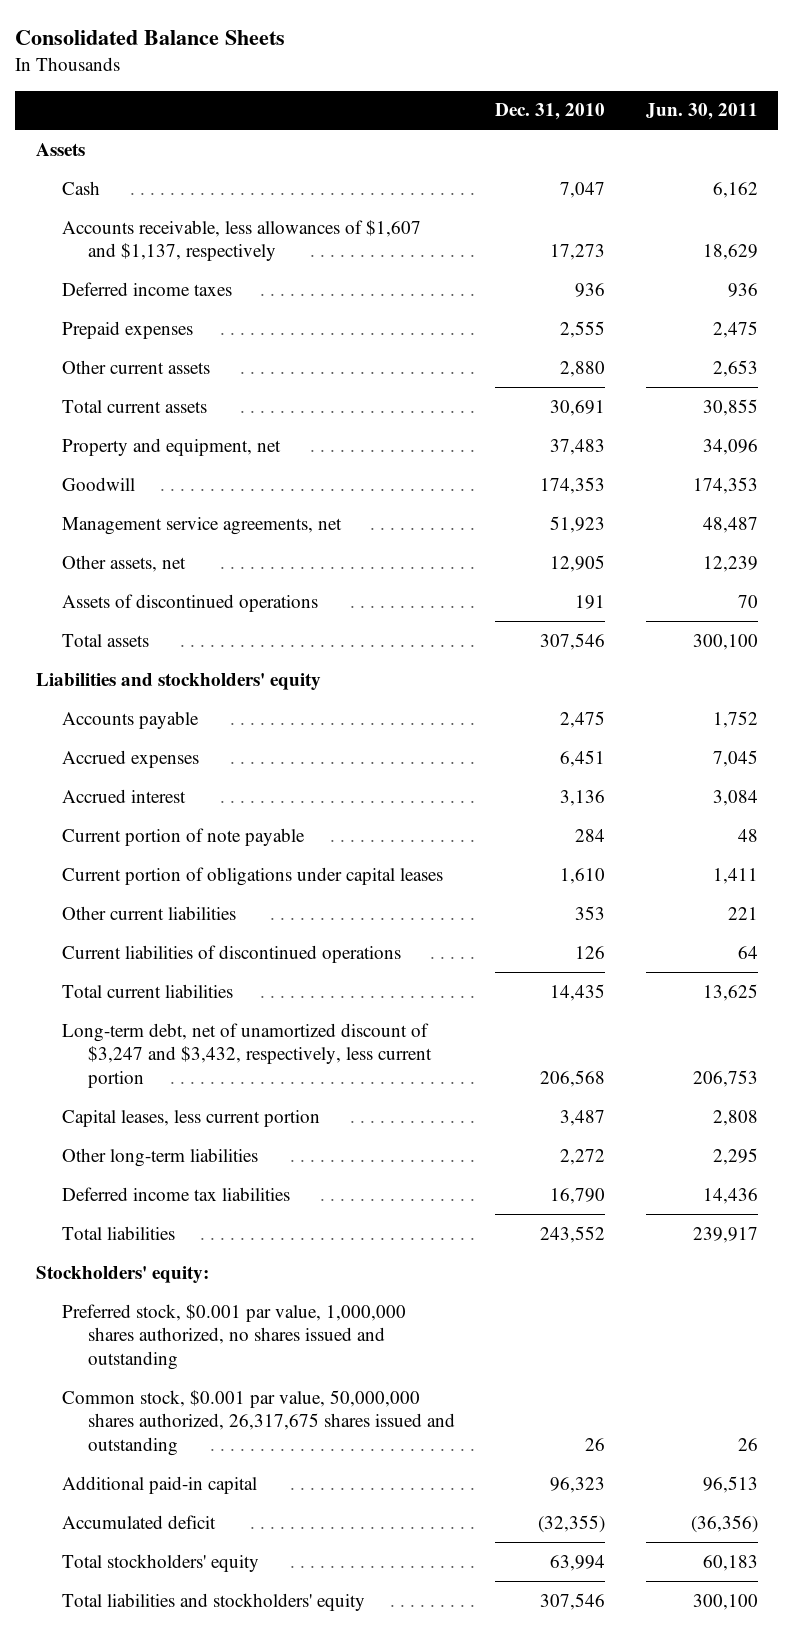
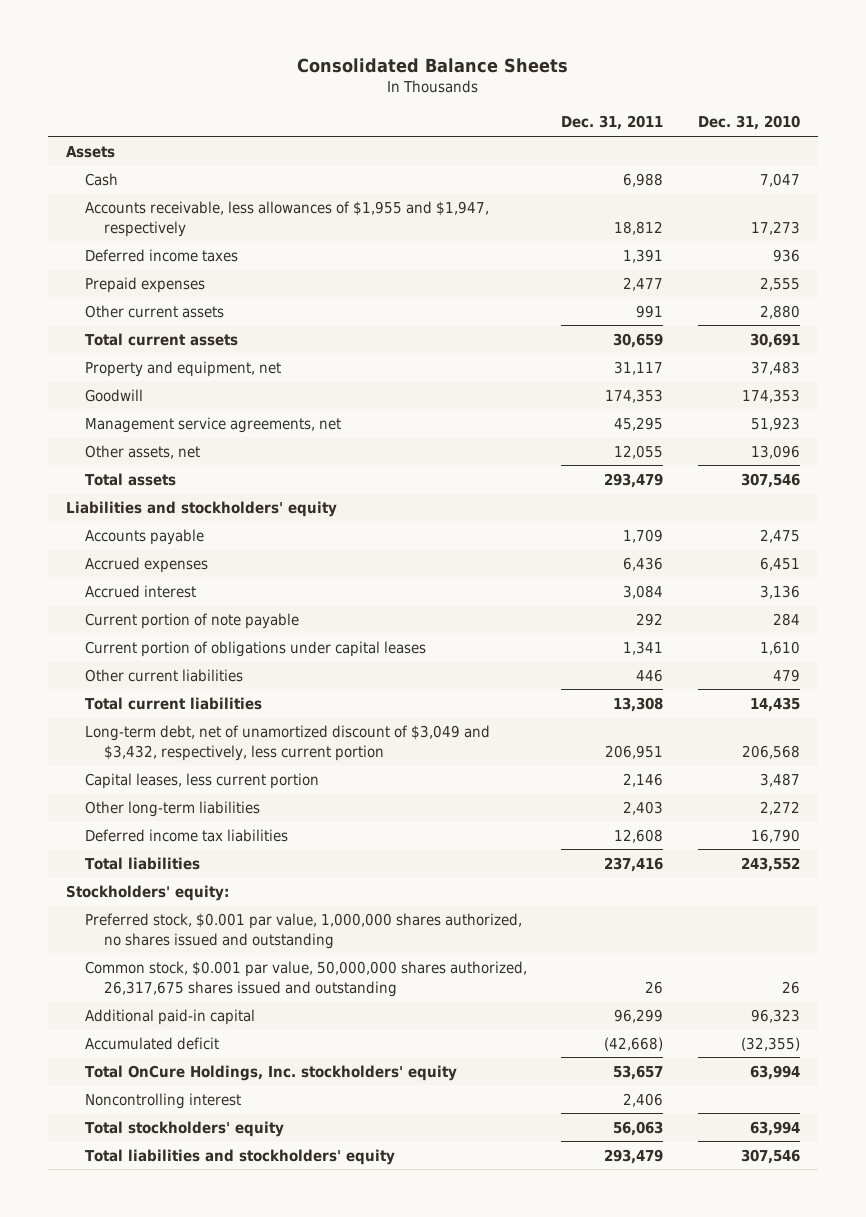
- | Dec. 31, 2010 | Jun. 30, 2011
+ | Dec. 31, 2011 | Dec. 31, 2010
- Accounts receivable, less allowances of $1,607 and $1,137, respectively | 17,273 | 18,629
+ Accounts receivable, less allowances of $1,955 and $1,947, respectively | 18,812 | 17,273
- Other assets, net | 12,905 | 12,239
- Assets of discontinued operations | 191 | 70
+ Other assets, net | 12,055 | 13,096
- Other current liabilities | 353 | 221
- Current liabilities of discontinued operations | 126 | 64
+ Other current liabilities | 446 | 479
- Long-term debt, net of unamortized discount of $3,247 and $3,432, respectively, less current portion | 206,568 | 206,753
+ Long-term debt, net of unamortized discount of $3,049 and $3,432, respectively, less current portion | 206,951 | 206,568
+ Total OnCure Holdings, Inc. stockholders' equity | 53,657 | 63,994
+ Noncontrolling interest | 2,406 |

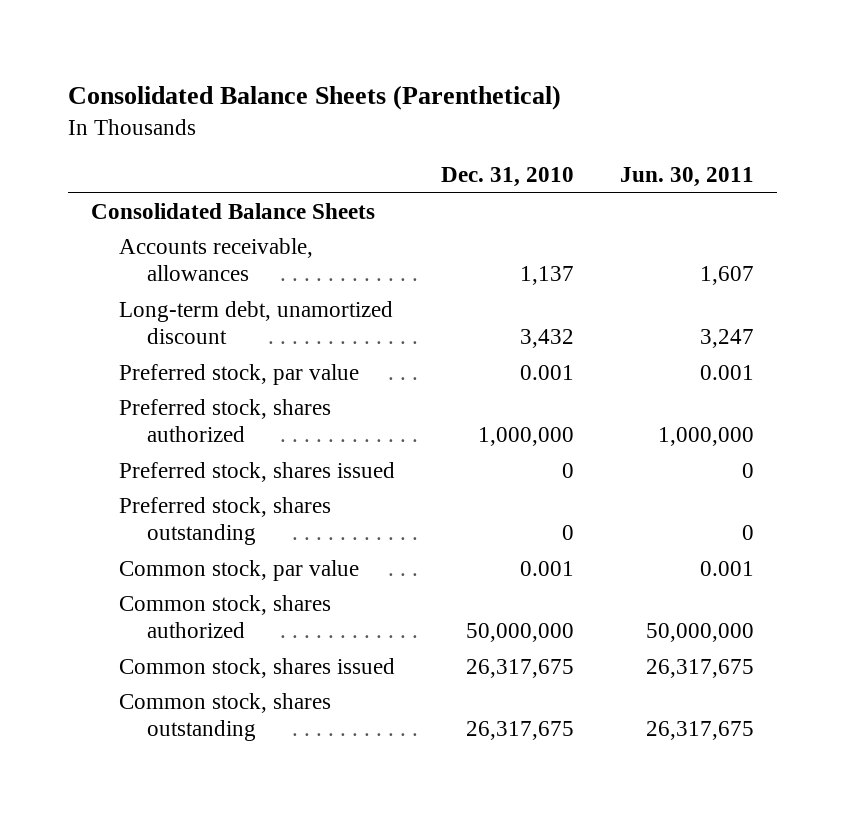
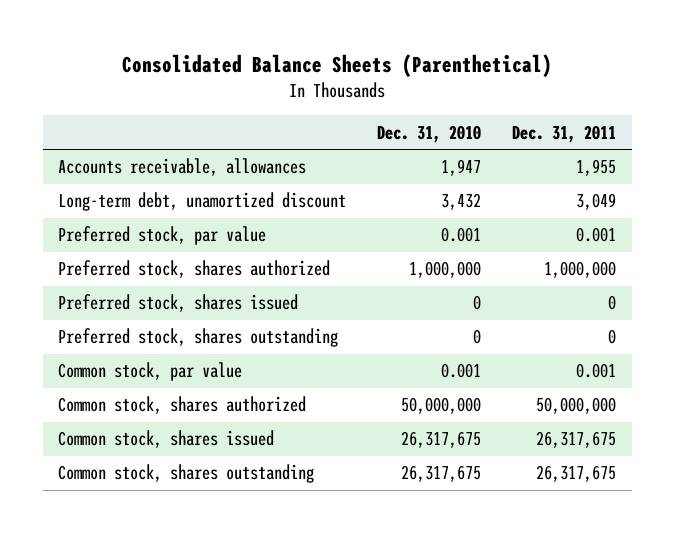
- | Dec. 31, 2010 | Jun. 30, 2011
+ | Dec. 31, 2010 | Dec. 31, 2011
- Consolidated Balance Sheets
- Accounts receivable, allowances | 1,137 | 1,607
+ Accounts receivable, allowances | 1,947 | 1,955

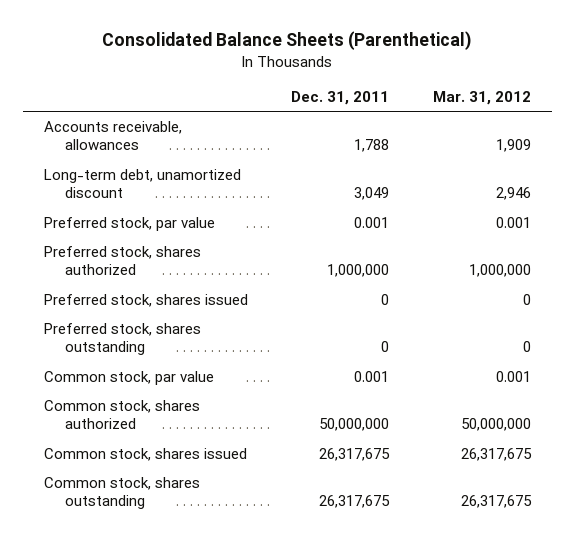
- | Dec. 31, 2010 | Dec. 31, 2011
+ | Dec. 31, 2011 | Mar. 31, 2012
- Accounts receivable, allowances | 1,947 | 1,955
+ Accounts receivable, allowances | 1,788 | 1,909

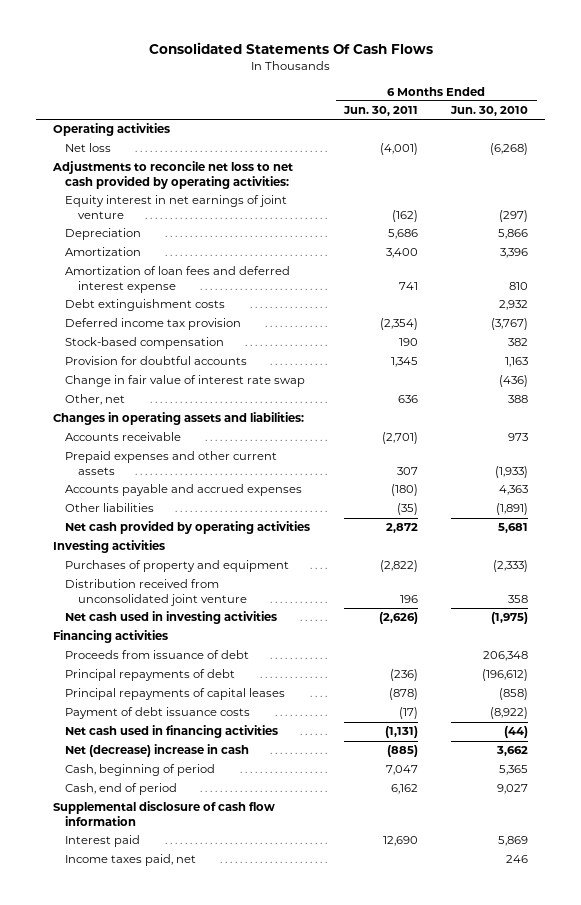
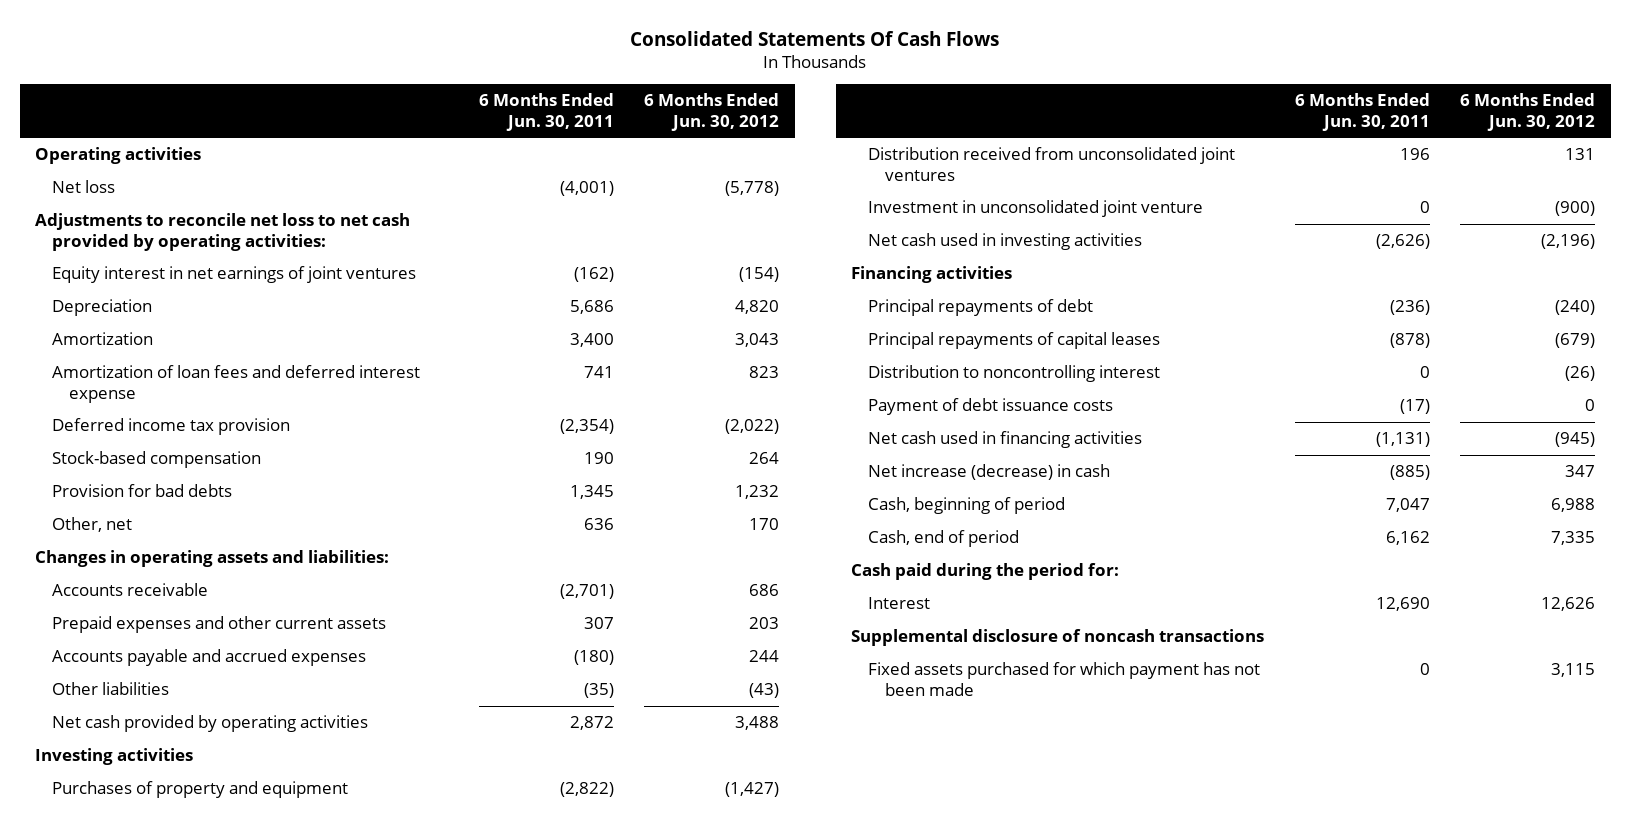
- | 6 Months Ended Jun. 30, 2011 | 6 Months Ended Jun. 30, 2010
+ | 6 Months Ended Jun. 30, 2011 | 6 Months Ended Jun. 30, 2012
- Equity interest in net earnings of joint venture | (162) | (297)
+ Equity interest in net earnings of joint ventures | (162) | (154)
- Debt extinguishment costs | | 2,932
- Provision for doubtful accounts | 1,345 | 1,163
- Change in fair value of interest rate swap | | (436)
+ Provision for bad debts | 1,345 | 1,232
- Distribution received from unconsolidated joint venture | 196 | 358
+ Distribution received from unconsolidated joint ventures | 196 | 131
+ Investment in unconsolidated joint venture | 0 | (900)
- Proceeds from issuance of debt | | 206,348
+ Distribution to noncontrolling interest | 0 | (26)
- Net (decrease) increase in cash | (885) | 3,662
+ Net increase (decrease) in cash | (885) | 347
- Supplemental disclosure of cash flow information
- Interest paid | 12,690 | 5,869
- Income taxes paid, net | | 246
+ Cash paid during the period for:
+ Interest | 12,690 | 12,626
+ Supplemental disclosure of noncash transactions
+ Fixed assets purchased for which payment has not been made | 0 | 3,115

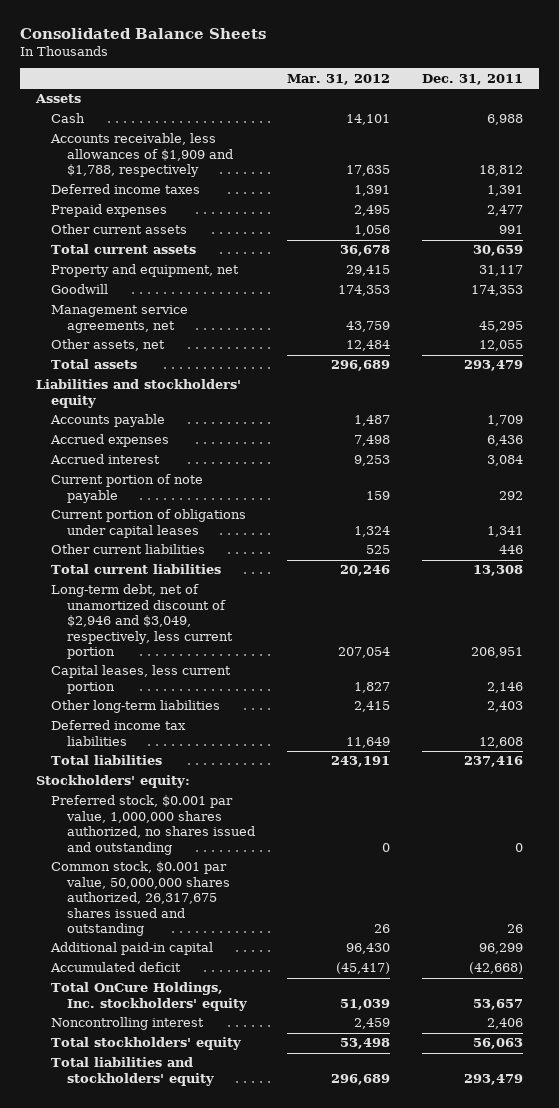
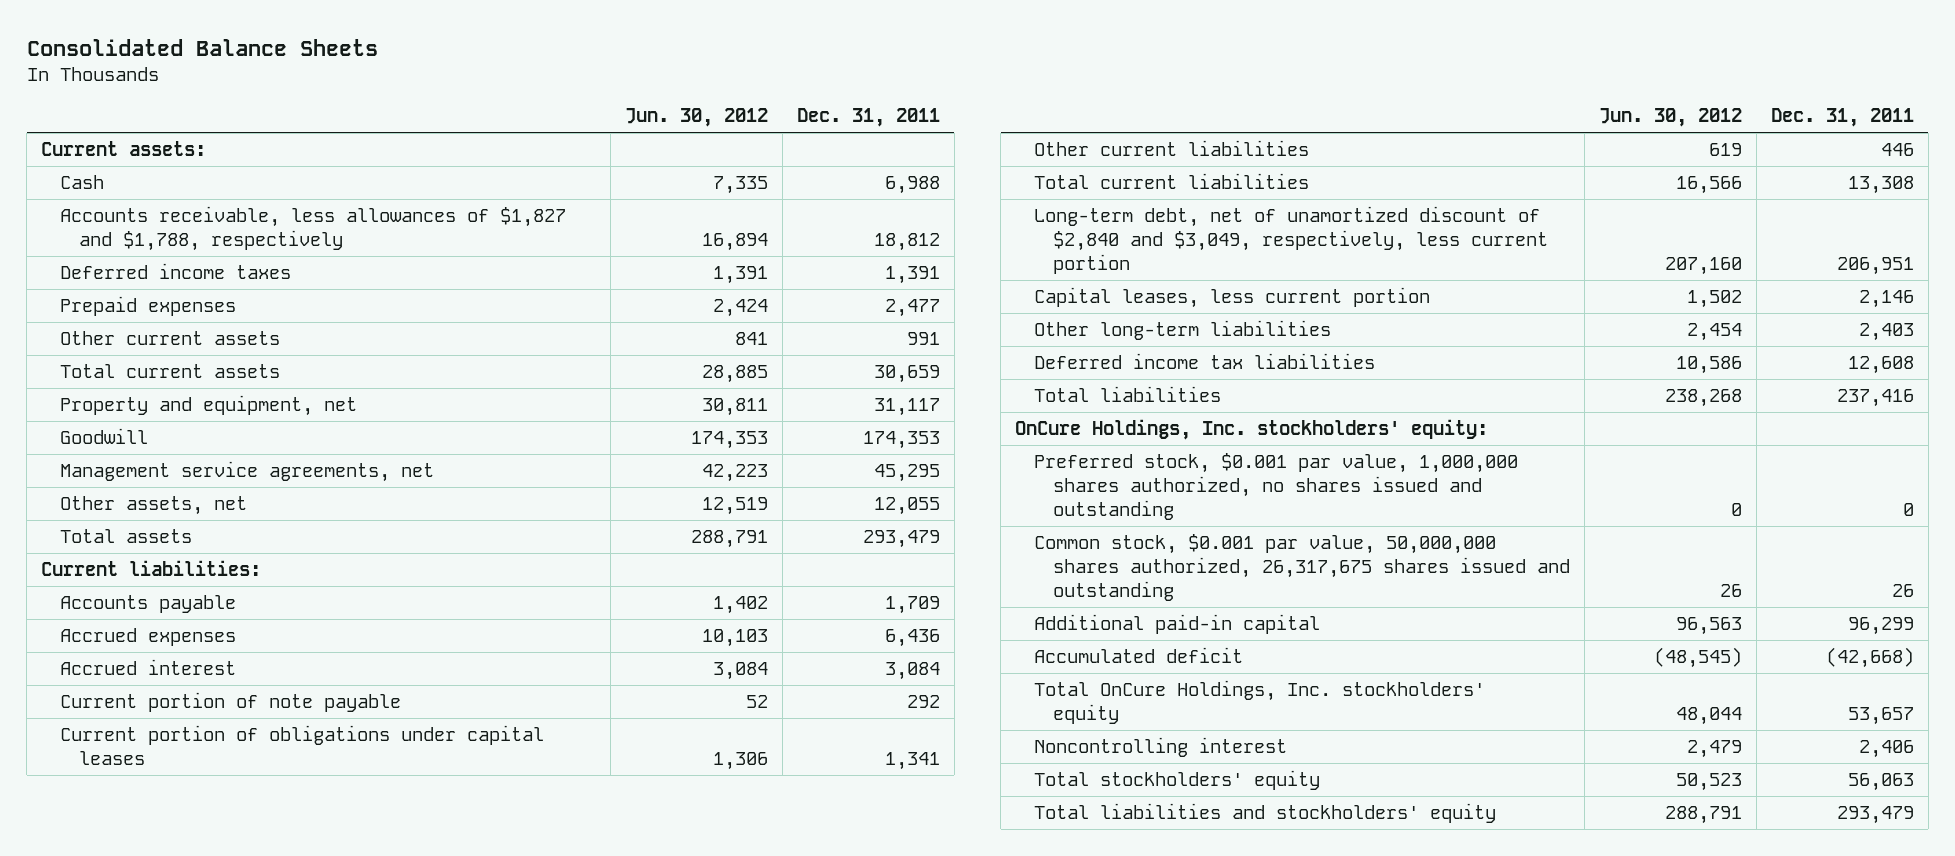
- | Mar. 31, 2012 | Dec. 31, 2011
+ | Jun. 30, 2012 | Dec. 31, 2011
- Assets
+ Current assets:
- Accounts receivable, less allowances of $1,909 and $1,788, respectively | 17,635 | 18,812
+ Accounts receivable, less allowances of $1,827 and $1,788, respectively | 16,894 | 18,812
- Liabilities and stockholders' equity
+ Current liabilities:
- Long-term debt, net of unamortized discount of $2,946 and $3,049, respectively, less current portion | 207,054 | 206,951
+ Long-term debt, net of unamortized discount of $2,840 and $3,049, respectively, less current portion | 207,160 | 206,951
- Stockholders' equity:
+ OnCure Holdings, Inc. stockholders' equity:

